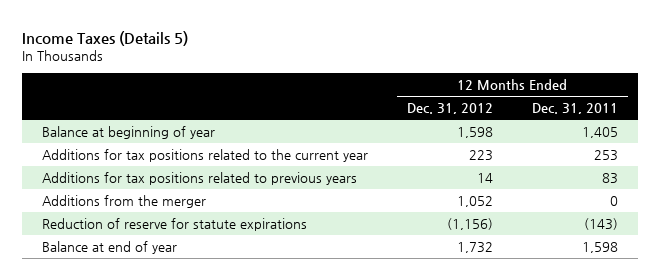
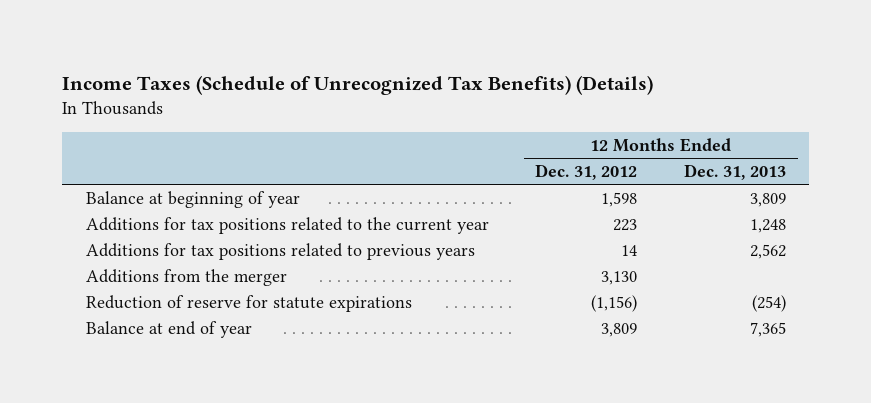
- Income Taxes (Details 5)
+ Income Taxes (Schedule of Unrecognized Tax Benefits) (Details)
- | 12 Months Ended Dec. 31, 2012 | 12 Months Ended Dec. 31, 2011
+ | 12 Months Ended Dec. 31, 2012 | 12 Months Ended Dec. 31, 2013
- Additions from the merger | 1,052 | 0
+ Additions from the merger | 3,130 |
- Balance at end of year | 1,732 | 1,598
+ Balance at end of year | 3,809 | 7,365

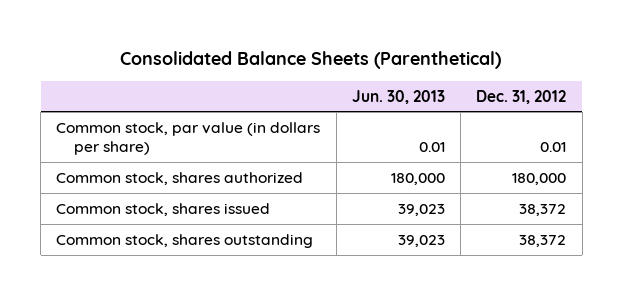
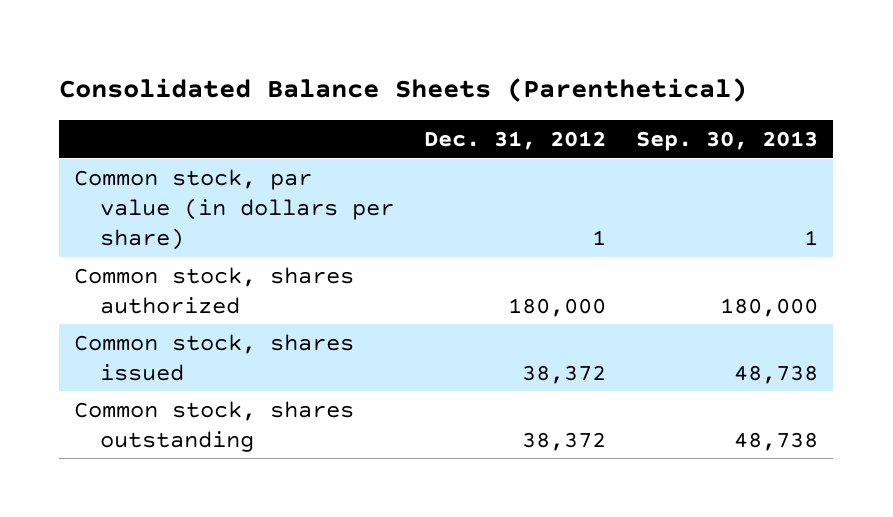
- | Jun. 30, 2013 | Dec. 31, 2012
+ | Dec. 31, 2012 | Sep. 30, 2013
- Common stock, par value (in dollars per share) | 0.01 | 0.01
+ Common stock, par value (in dollars per share) | 1 | 1

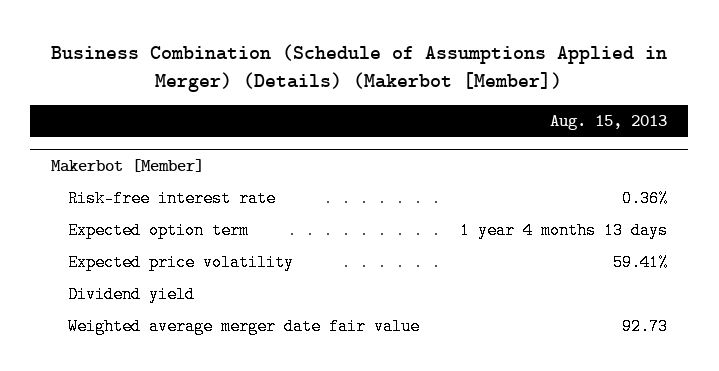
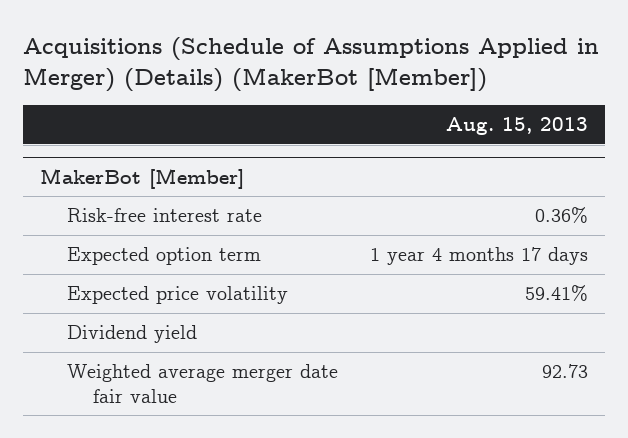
- Business Combination (Schedule of Assumptions Applied in Merger) (Details) (Makerbot [Member])
+ Acquisitions (Schedule of Assumptions Applied in Merger) (Details) (MakerBot [Member])
- Makerbot [Member]
+ MakerBot [Member]
- Expected option term | 1 year 4 months 13 days
+ Expected option term | 1 year 4 months 17 days

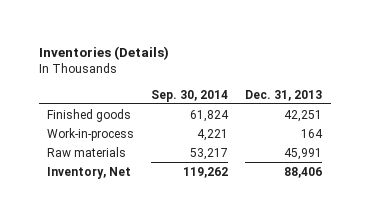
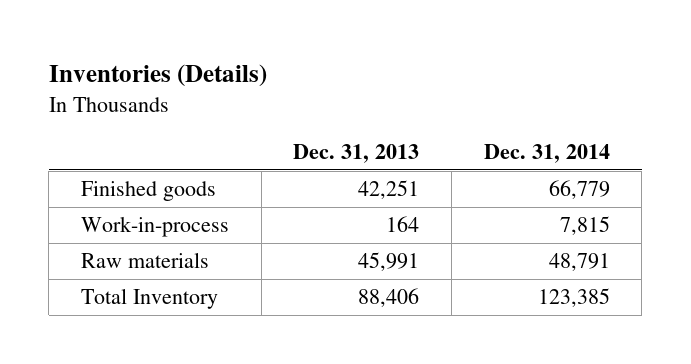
- | Sep. 30, 2014 | Dec. 31, 2013
+ | Dec. 31, 2013 | Dec. 31, 2014
- Inventory, Net | 119,262 | 88,406
+ Total Inventory | 88,406 | 123,385

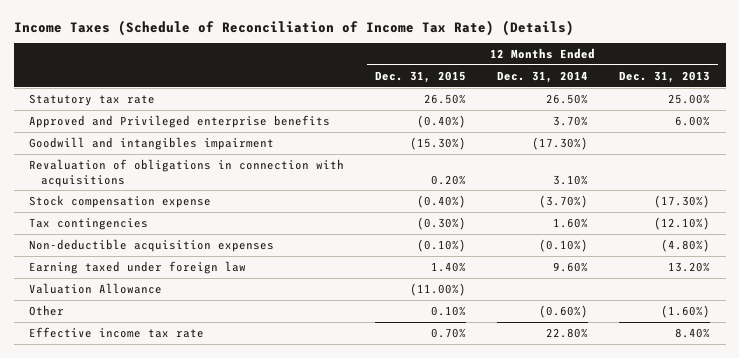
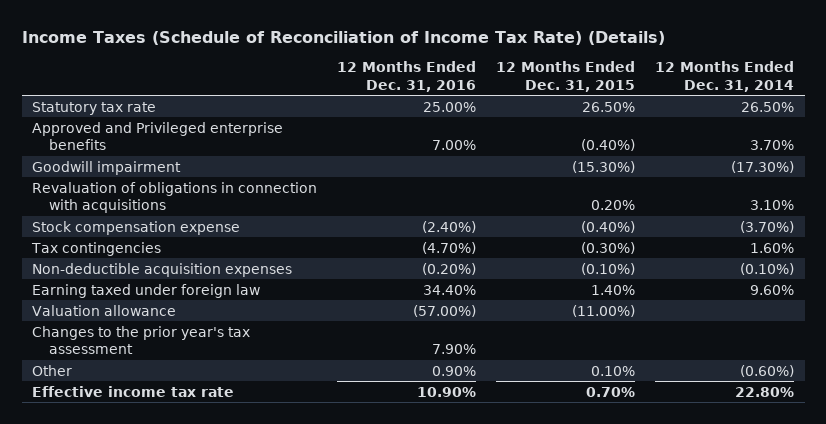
- | 12 Months Ended Dec. 31, 2015 | 12 Months Ended Dec. 31, 2014 | 12 Months Ended Dec. 31, 2013
+ | 12 Months Ended Dec. 31, 2016 | 12 Months Ended Dec. 31, 2015 | 12 Months Ended Dec. 31, 2014
- Goodwill and intangibles impairment | (15.30%) | (17.30%) |
+ Goodwill impairment | | (15.30%) | (17.30%)
- Valuation Allowance | (11.00%) | |
+ Valuation allowance | (57.00%) | (11.00%) |
+ Changes to the prior year's tax assessment | 7.90% | |

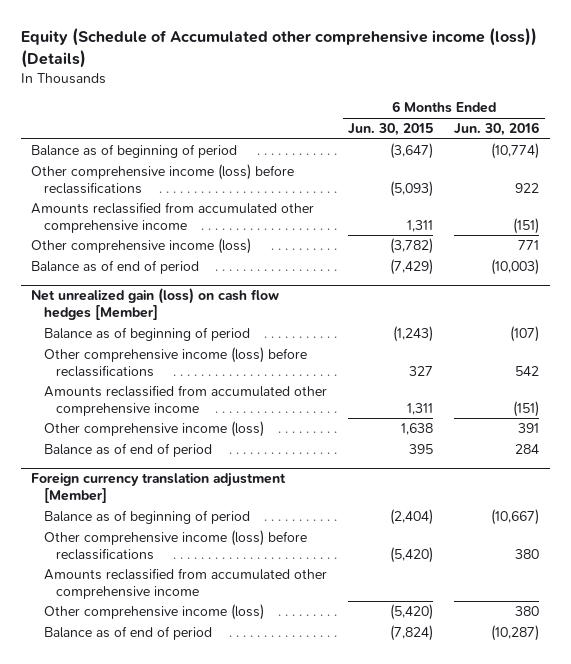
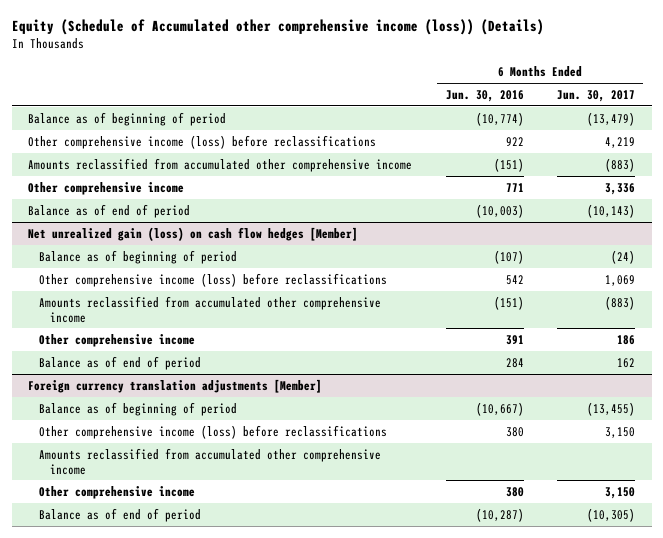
- | 6 Months Ended Jun. 30, 2015 | 6 Months Ended Jun. 30, 2016
+ | 6 Months Ended Jun. 30, 2016 | 6 Months Ended Jun. 30, 2017
- Other comprehensive income (loss) | (3,782) | 771
+ Other comprehensive income | 771 | 3,336
@ Net unrealized gain (loss) on cash flow hedges [Member]
- Other comprehensive income (loss) | 1,638 | 391
+ Other comprehensive income | 391 | 186
- Foreign currency translation adjustment [Member]
+ Foreign currency translation adjustments [Member]
- Other comprehensive income (loss) | (5,420) | 380
+ Other comprehensive income | 380 | 3,150

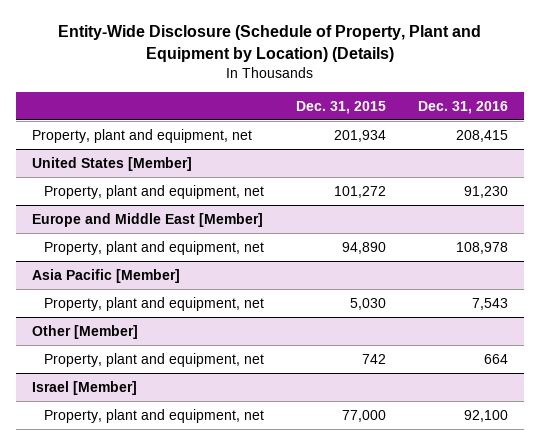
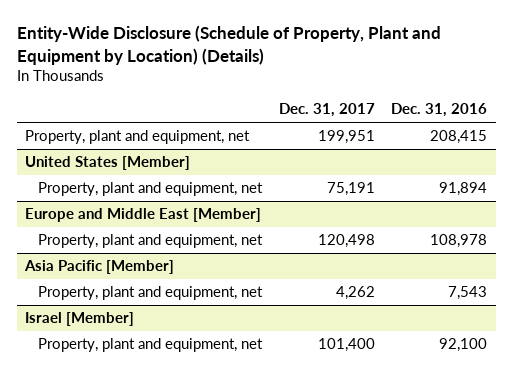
- | Dec. 31, 2015 | Dec. 31, 2016
+ | Dec. 31, 2017 | Dec. 31, 2016
@ United States [Member]
- Property, plant and equipment, net | 101,272 | 91,230
+ Property, plant and equipment, net | 75,191 | 91,894
- Other [Member]
- Property, plant and equipment, net | 742 | 664

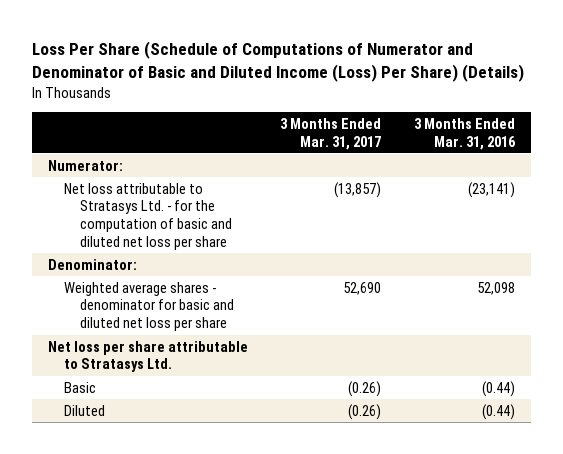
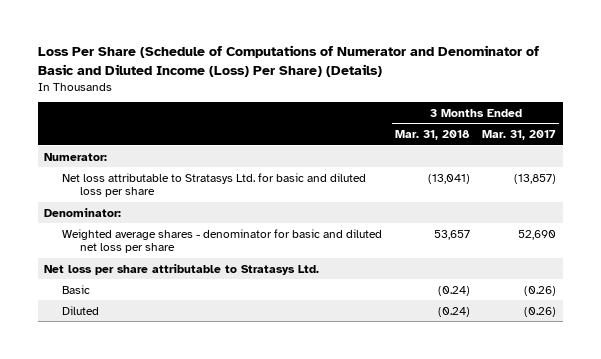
- | 3 Months Ended Mar. 31, 2017 | 3 Months Ended Mar. 31, 2016
+ | 3 Months Ended Mar. 31, 2018 | 3 Months Ended Mar. 31, 2017
- Net loss attributable to Stratasys Ltd. - for the computation of basic and diluted net loss per share | (13,857) | (23,141)
+ Net loss attributable to Stratasys Ltd. for basic and diluted loss per share | (13,041) | (13,857)

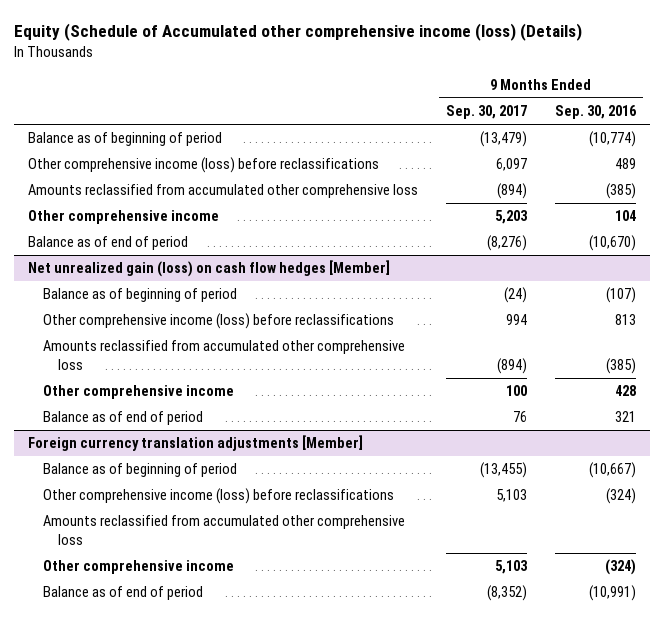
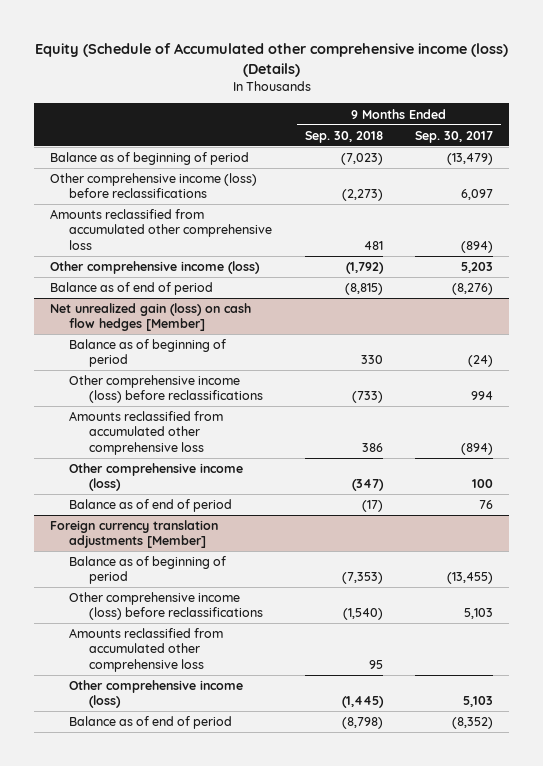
- | 9 Months Ended Sep. 30, 2017 | 9 Months Ended Sep. 30, 2016
+ | 9 Months Ended Sep. 30, 2018 | 9 Months Ended Sep. 30, 2017
- Other comprehensive income | 5,203 | 104
+ Other comprehensive income (loss) | (1,792) | 5,203
@ Net unrealized gain (loss) on cash flow hedges [Member]
- Other comprehensive income | 100 | 428
+ Other comprehensive income (loss) | (347) | 100
@ Foreign currency translation adjustments [Member]
- Other comprehensive income | 5,103 | (324)
+ Other comprehensive income (loss) | (1,445) | 5,103

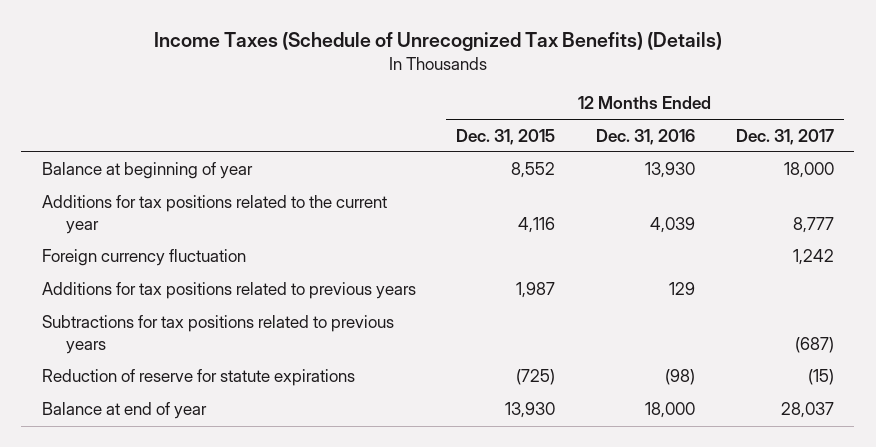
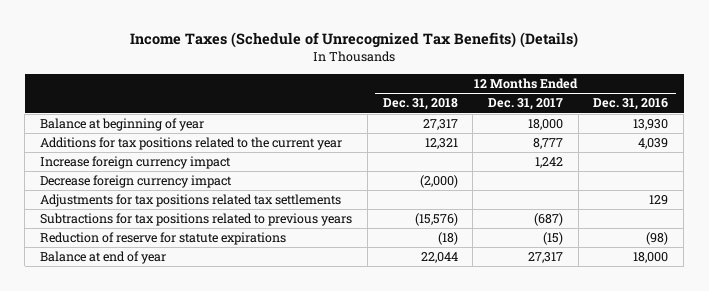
- | 12 Months Ended Dec. 31, 2015 | 12 Months Ended Dec. 31, 2016 | 12 Months Ended Dec. 31, 2017
+ | 12 Months Ended Dec. 31, 2018 | 12 Months Ended Dec. 31, 2017 | 12 Months Ended Dec. 31, 2016
- Foreign currency fluctuation | | | 1,242
- Additions for tax positions related to previous years | 1,987 | 129 |
+ Increase foreign currency impact | | 1,242 |
+ Decrease foreign currency impact | (2,000) | |
+ Adjustments for tax positions related tax settlements | | | 129
- Balance at end of year | 13,930 | 18,000 | 28,037
+ Balance at end of year | 22,044 | 27,317 | 18,000

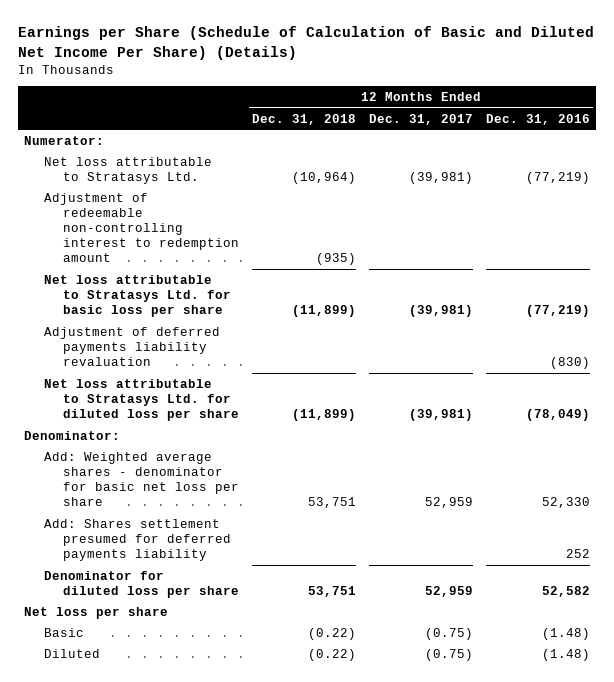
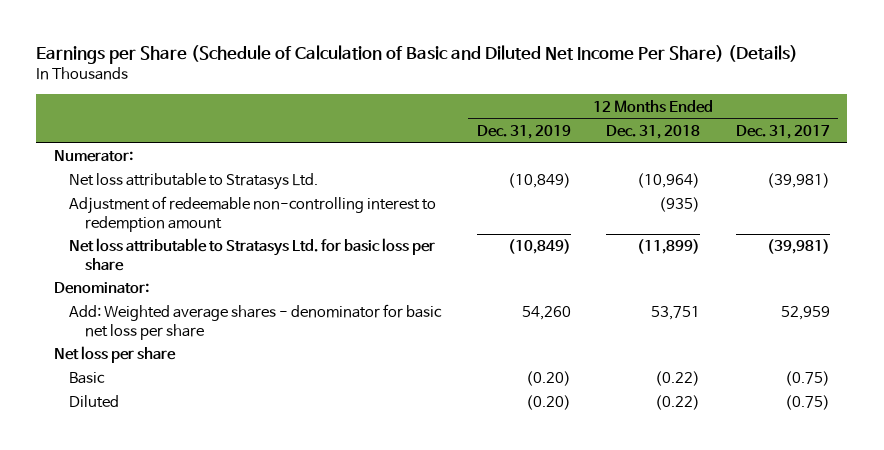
- | 12 Months Ended Dec. 31, 2018 | 12 Months Ended Dec. 31, 2017 | 12 Months Ended Dec. 31, 2016
+ | 12 Months Ended Dec. 31, 2019 | 12 Months Ended Dec. 31, 2018 | 12 Months Ended Dec. 31, 2017
- Adjustment of deferred payments liability revaluation | | | (830)
- Net loss attributable to Stratasys Ltd. for diluted loss per share | (11,899) | (39,981) | (78,049)
- Add: Shares settlement presumed for deferred payments liability | | | 252
- Denominator for diluted loss per share | 53,751 | 52,959 | 52,582

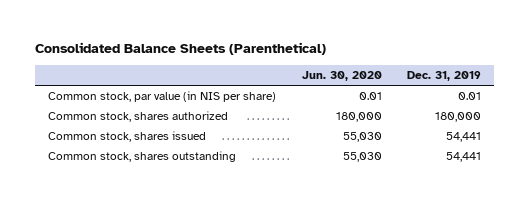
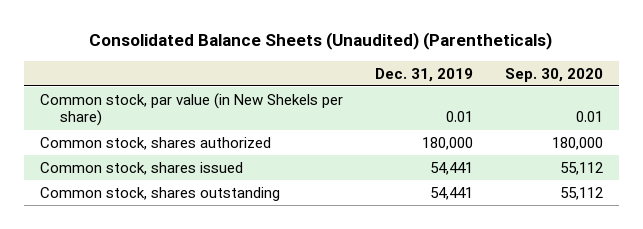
- Consolidated Balance Sheets (Parenthetical)
+ Consolidated Balance Sheets (Unaudited) (Parentheticals)
- | Jun. 30, 2020 | Dec. 31, 2019
+ | Dec. 31, 2019 | Sep. 30, 2020
- Common stock, par value (in NIS per share) | 0.01 | 0.01
+ Common stock, par value (in New Shekels per share) | 0.01 | 0.01

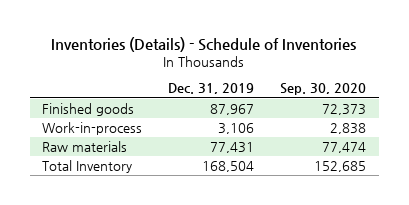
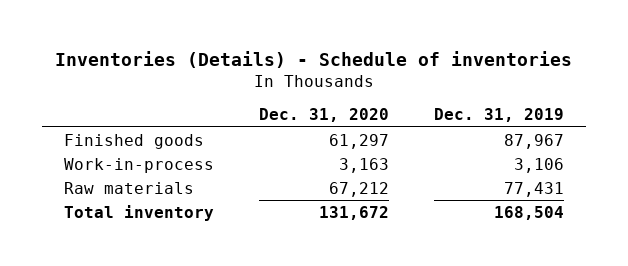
- Inventories (Details) - Schedule of Inventories
+ Inventories (Details) - Schedule of inventories
- | Dec. 31, 2019 | Sep. 30, 2020
+ | Dec. 31, 2020 | Dec. 31, 2019
- Total Inventory | 168,504 | 152,685
+ Total inventory | 131,672 | 168,504

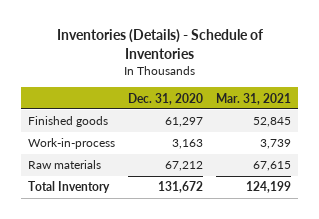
- Inventories (Details) - Schedule of inventories
+ Inventories (Details) - Schedule of Inventories
- | Dec. 31, 2020 | Dec. 31, 2019
+ | Dec. 31, 2020 | Mar. 31, 2021
- Total inventory | 131,672 | 168,504
+ Total Inventory | 131,672 | 124,199

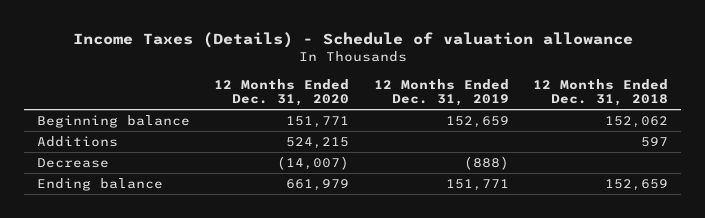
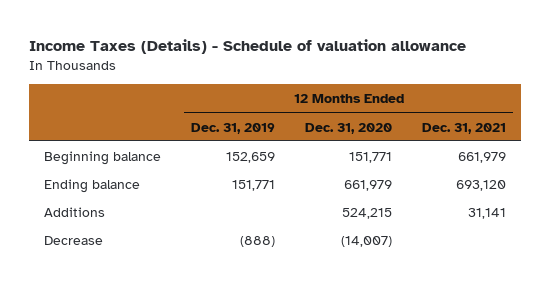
- | 12 Months Ended Dec. 31, 2020 | 12 Months Ended Dec. 31, 2019 | 12 Months Ended Dec. 31, 2018
+ | 12 Months Ended Dec. 31, 2019 | 12 Months Ended Dec. 31, 2020 | 12 Months Ended Dec. 31, 2021
moved up: Ending balance | 151,771 | 661,979 | 693,120

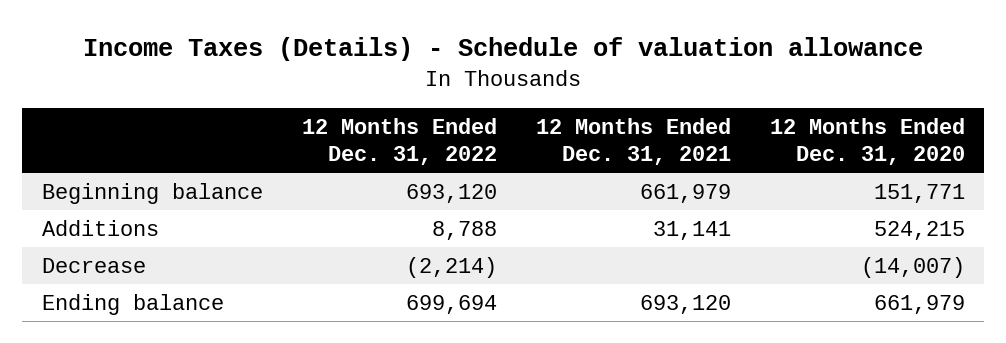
- | 12 Months Ended Dec. 31, 2019 | 12 Months Ended Dec. 31, 2020 | 12 Months Ended Dec. 31, 2021
+ | 12 Months Ended Dec. 31, 2022 | 12 Months Ended Dec. 31, 2021 | 12 Months Ended Dec. 31, 2020
moved down: Ending balance | 699,694 | 693,120 | 661,979

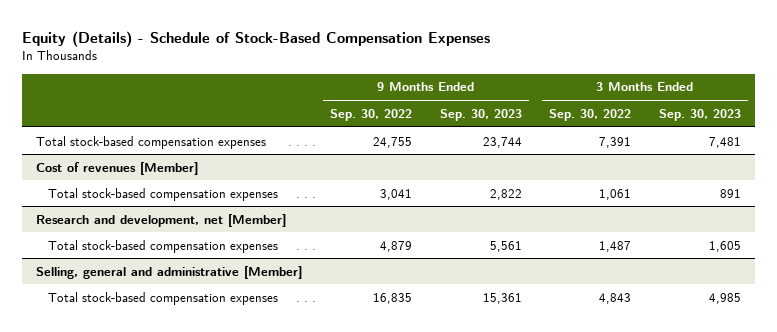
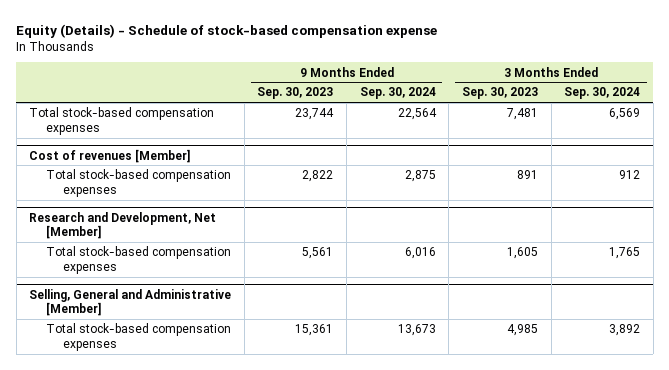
- Equity (Details) - Schedule of Stock-Based Compensation Expenses
+ Equity (Details) - Schedule of stock-based compensation expense
- | 9 Months Ended Sep. 30, 2022 | 9 Months Ended Sep. 30, 2023 | 3 Months Ended Sep. 30, 2022 | 3 Months Ended Sep. 30, 2023
+ | 9 Months Ended Sep. 30, 2023 | 9 Months Ended Sep. 30, 2024 | 3 Months Ended Sep. 30, 2023 | 3 Months Ended Sep. 30, 2024
- Research and development, net [Member]
+ Research and Development, Net [Member]
- Selling, general and administrative [Member]
+ Selling, General and Administrative [Member]

